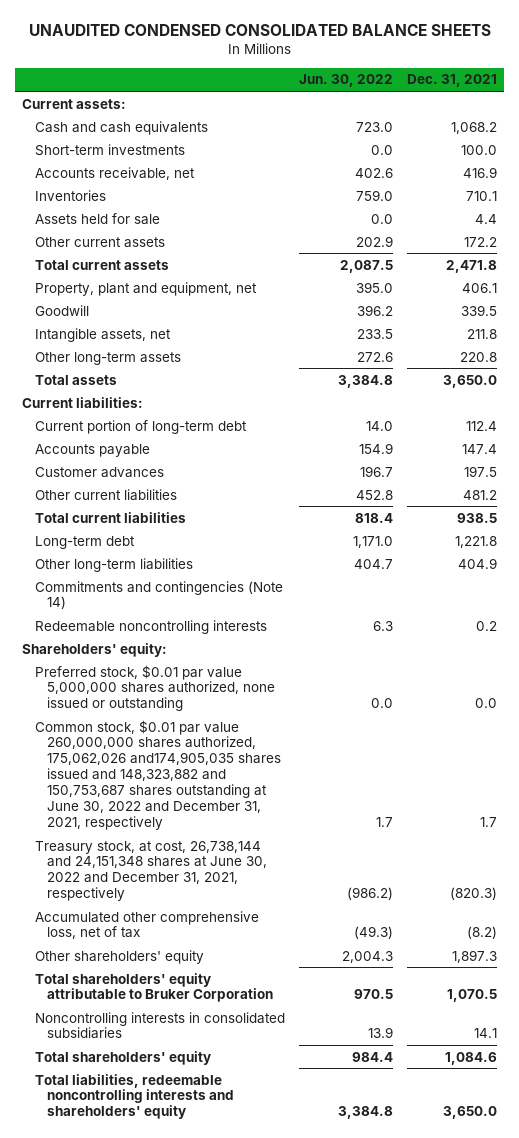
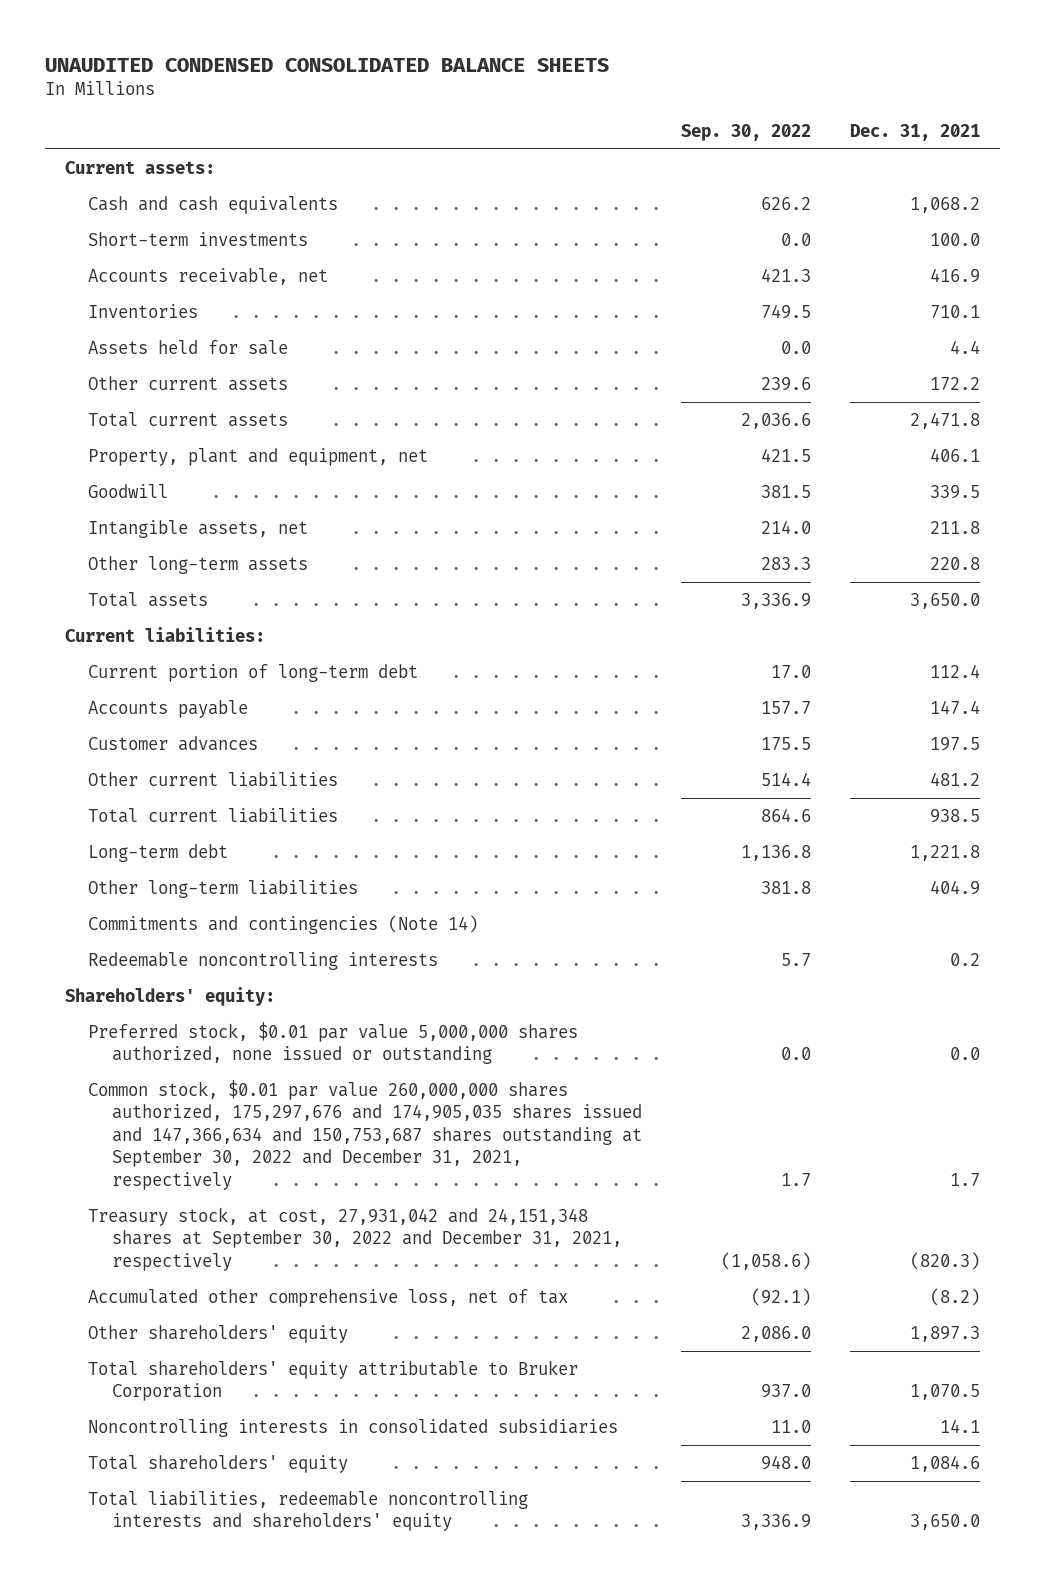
- | Jun. 30, 2022 | Dec. 31, 2021
+ | Sep. 30, 2022 | Dec. 31, 2021
- Common stock, $0.01 par value 260,000,000 shares authorized, 175,062,026 and174,905,035 shares issued and 148,323,882 and 150,753,687 shares outstanding at June 30, 2022 and December 31, 2021, respectively | 1.7 | 1.7
- Treasury stock, at cost, 26,738,144 and 24,151,348 shares at June 30, 2022 and December 31, 2021, respectively | (986.2) | (820.3)
+ Common stock, $0.01 par value 260,000,000 shares authorized, 175,297,676 and 174,905,035 shares issued and 147,366,634 and 150,753,687 shares outstanding at September 30, 2022 and December 31, 2021, respectively | 1.7 | 1.7
+ Treasury stock, at cost, 27,931,042 and 24,151,348 shares at September 30, 2022 and December 31, 2021, respectively | (1,058.6) | (820.3)

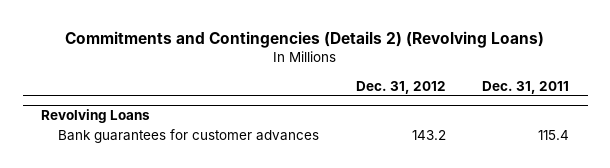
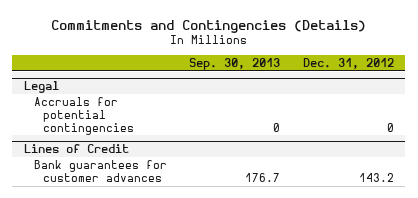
- Commitments and Contingencies (Details 2) (Revolving Loans)
+ Commitments and Contingencies (Details)
- | Dec. 31, 2012 | Dec. 31, 2011
+ | Sep. 30, 2013 | Dec. 31, 2012
- Revolving Loans
+ Legal
+ Accruals for potential contingencies | 0 | 0
+ Lines of Credit

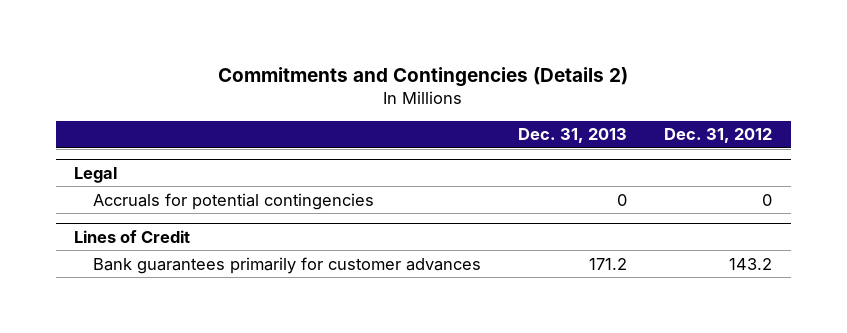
- Commitments and Contingencies (Details)
+ Commitments and Contingencies (Details 2)
- | Sep. 30, 2013 | Dec. 31, 2012
+ | Dec. 31, 2013 | Dec. 31, 2012
@ Lines of Credit
- Bank guarantees for customer advances | 176.7 | 143.2
+ Bank guarantees primarily for customer advances | 171.2 | 143.2

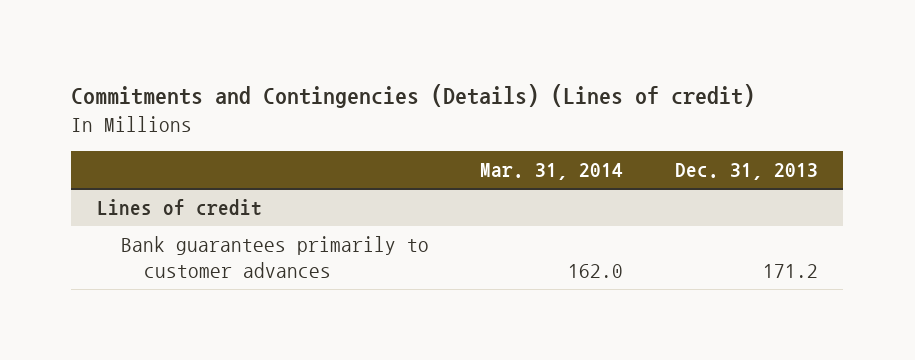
- Commitments and Contingencies (Details 2)
+ Commitments and Contingencies (Details) (Lines of credit)
- | Dec. 31, 2013 | Dec. 31, 2012
+ | Mar. 31, 2014 | Dec. 31, 2013
- Legal
- Accruals for potential contingencies | 0 | 0
- Lines of Credit
- Bank guarantees primarily for customer advances | 171.2 | 143.2
+ Lines of credit
+ Bank guarantees primarily to customer advances | 162.0 | 171.2

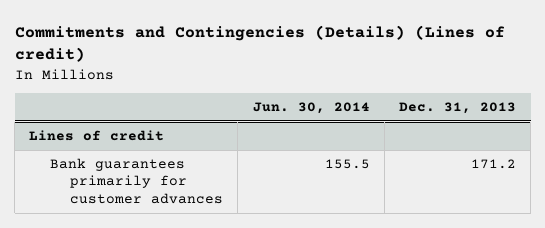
- | Mar. 31, 2014 | Dec. 31, 2013
+ | Jun. 30, 2014 | Dec. 31, 2013
@ Lines of credit
- Bank guarantees primarily to customer advances | 162.0 | 171.2
+ Bank guarantees primarily for customer advances | 155.5 | 171.2

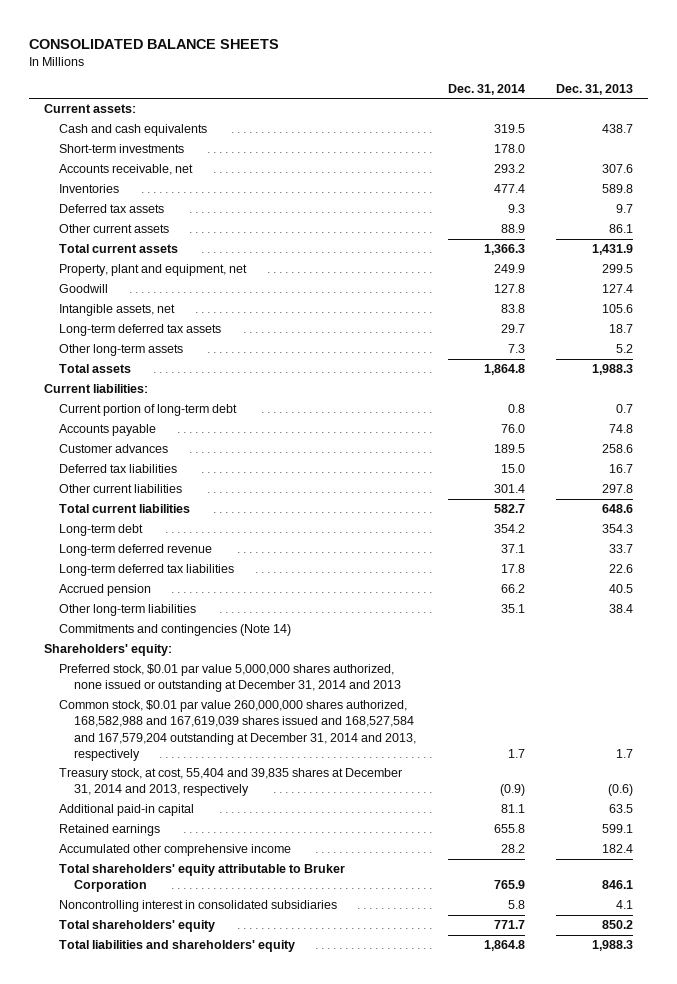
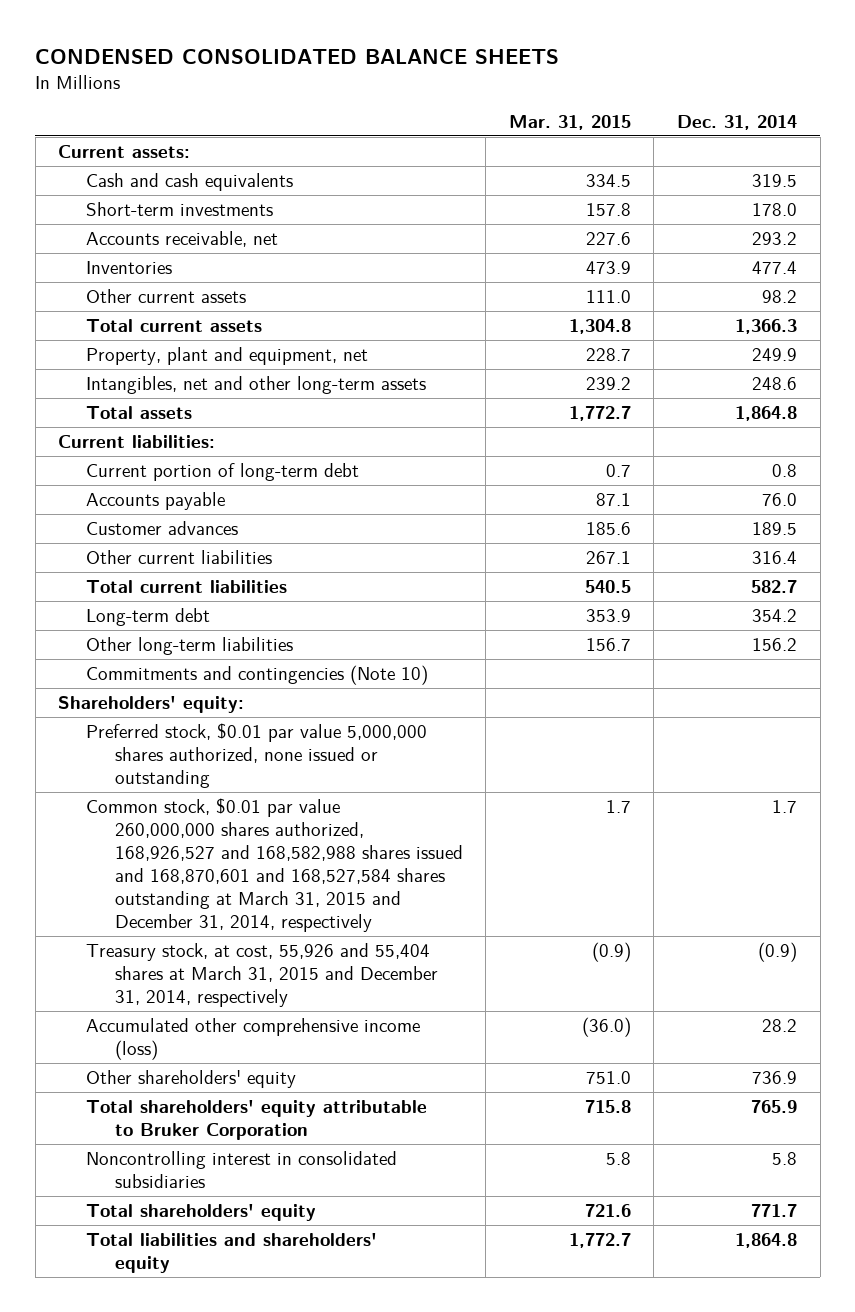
- CONSOLIDATED BALANCE SHEETS
+ CONDENSED CONSOLIDATED BALANCE SHEETS
- | Dec. 31, 2014 | Dec. 31, 2013
+ | Mar. 31, 2015 | Dec. 31, 2014
- Deferred tax assets | 9.3 | 9.7
- Other current assets | 88.9 | 86.1
+ Other current assets | 111.0 | 98.2
- Goodwill | 127.8 | 127.4
- Intangible assets, net | 83.8 | 105.6
- Long-term deferred tax assets | 29.7 | 18.7
- Other long-term assets | 7.3 | 5.2
+ Intangibles, net and other long-term assets | 239.2 | 248.6
- Deferred tax liabilities | 15.0 | 16.7
- Other current liabilities | 301.4 | 297.8
+ Other current liabilities | 267.1 | 316.4
- Long-term deferred revenue | 37.1 | 33.7
- Long-term deferred tax liabilities | 17.8 | 22.6
- Accrued pension | 66.2 | 40.5
- Other long-term liabilities | 35.1 | 38.4
- Commitments and contingencies (Note 14)
+ Other long-term liabilities | 156.7 | 156.2
+ Commitments and contingencies (Note 10)
- Preferred stock, $0.01 par value 5,000,000 shares authorized, none issued or outstanding at December 31, 2014 and 2013
- Common stock, $0.01 par value 260,000,000 shares authorized, 168,582,988 and 167,619,039 shares issued and 168,527,584 and 167,579,204 outstanding at December 31, 2014 and 2013, respectively | 1.7 | 1.7
- Treasury stock, at cost, 55,404 and 39,835 shares at December 31, 2014 and 2013, respectively | (0.9) | (0.6)
- Additional paid-in capital | 81.1 | 63.5
- Retained earnings | 655.8 | 599.1
- Accumulated other comprehensive income | 28.2 | 182.4
+ Preferred stock, $0.01 par value 5,000,000 shares authorized, none issued or outstanding
+ Common stock, $0.01 par value 260,000,000 shares authorized, 168,926,527 and 168,582,988 shares issued and 168,870,601 and 168,527,584 shares outstanding at March 31, 2015 and December 31, 2014, respectively | 1.7 | 1.7
+ Treasury stock, at cost, 55,926 and 55,404 shares at March 31, 2015 and December 31, 2014, respectively | (0.9) | (0.9)
+ Accumulated other comprehensive income (loss) | (36.0) | 28.2
+ Other shareholders' equity | 751.0 | 736.9

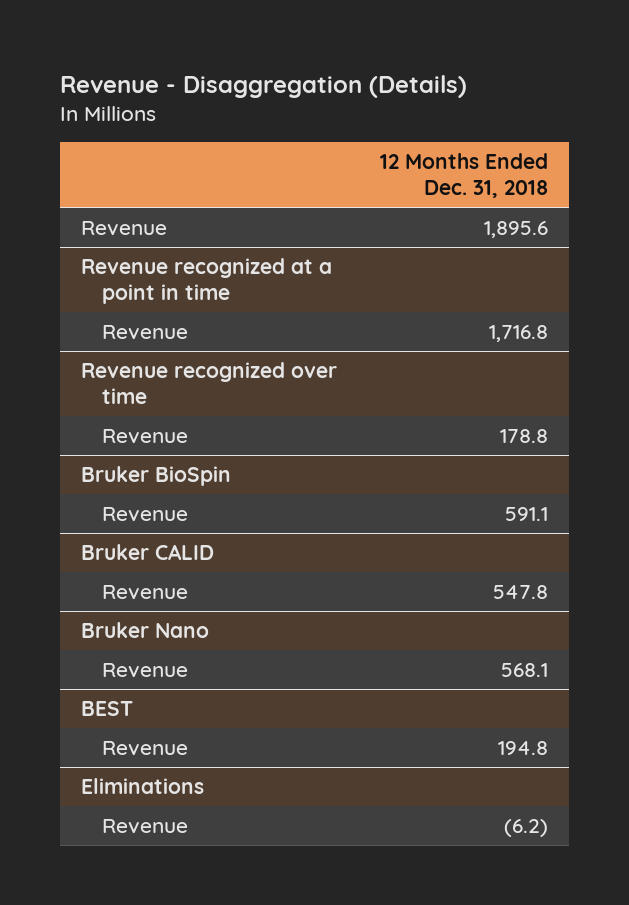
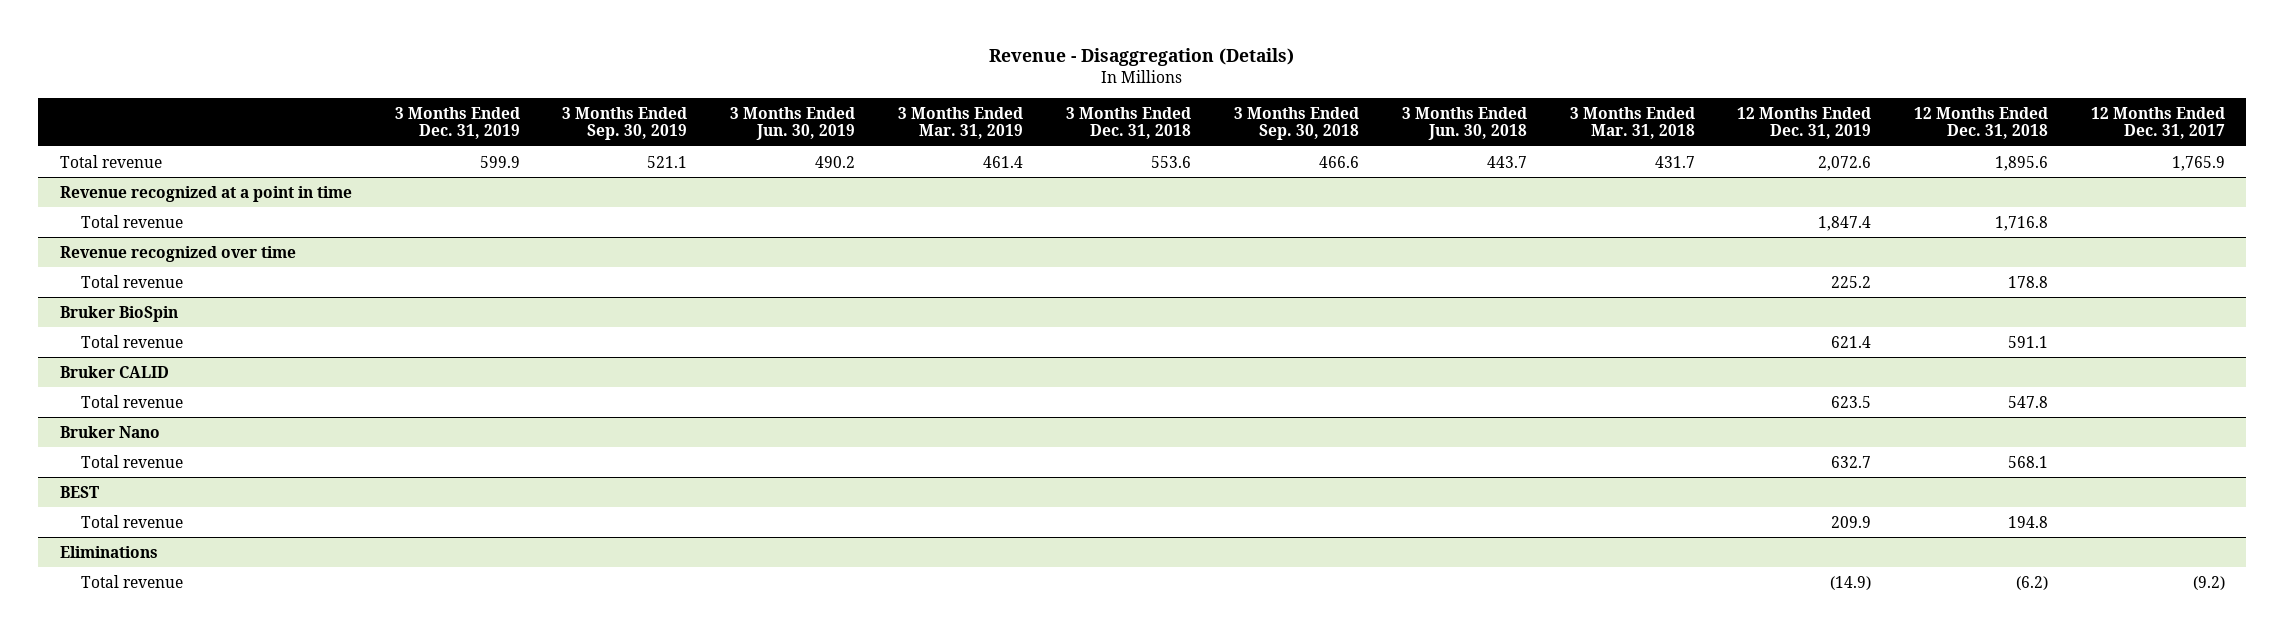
- | 12 Months Ended Dec. 31, 2018
+ | 3 Months Ended Dec. 31, 2019 | 3 Months Ended Sep. 30, 2019 | 3 Months Ended Jun. 30, 2019 | 3 Months Ended Mar. 31, 2019 | 3 Months Ended Dec. 31, 2018 | 3 Months Ended Sep. 30, 2018 | 3 Months Ended Jun. 30, 2018 | 3 Months Ended Mar. 31, 2018 | 12 Months Ended Dec. 31, 2019 | 12 Months Ended Dec. 31, 2018 | 12 Months Ended Dec. 31, 2017
- Revenue | 1,895.6
+ Total revenue | 599.9 | 521.1 | 490.2 | 461.4 | 553.6 | 466.6 | 443.7 | 431.7 | 2,072.6 | 1,895.6 | 1,765.9
@ Revenue recognized at a point in time
- Revenue | 1,716.8
+ Total revenue | | | | | | | | | 1,847.4 | 1,716.8 |
@ Revenue recognized over time
- Revenue | 178.8
+ Total revenue | | | | | | | | | 225.2 | 178.8 |
@ Bruker BioSpin
- Revenue | 591.1
+ Total revenue | | | | | | | | | 621.4 | 591.1 |
@ Bruker CALID
- Revenue | 547.8
+ Total revenue | | | | | | | | | 623.5 | 547.8 |
@ Bruker Nano
- Revenue | 568.1
+ Total revenue | | | | | | | | | 632.7 | 568.1 |
@ BEST
- Revenue | 194.8
+ Total revenue | | | | | | | | | 209.9 | 194.8 |
@ Eliminations
- Revenue | (6.2)
+ Total revenue | | | | | | | | | (14.9) | (6.2) | (9.2)

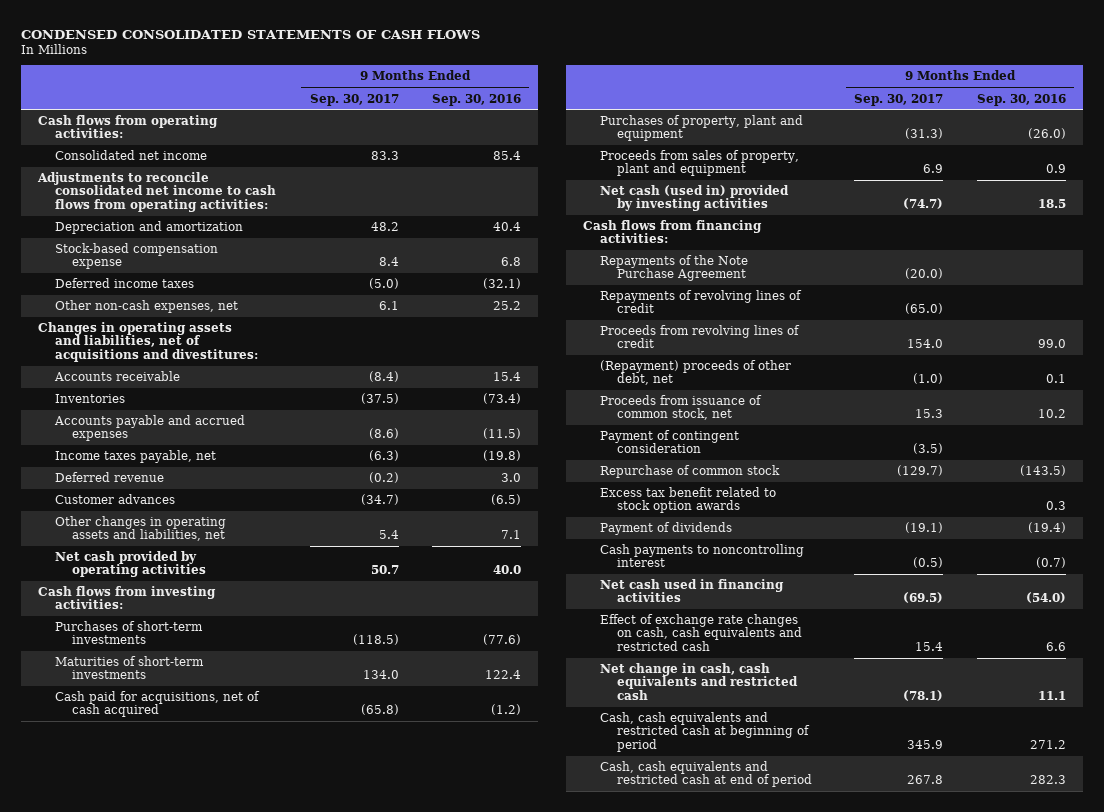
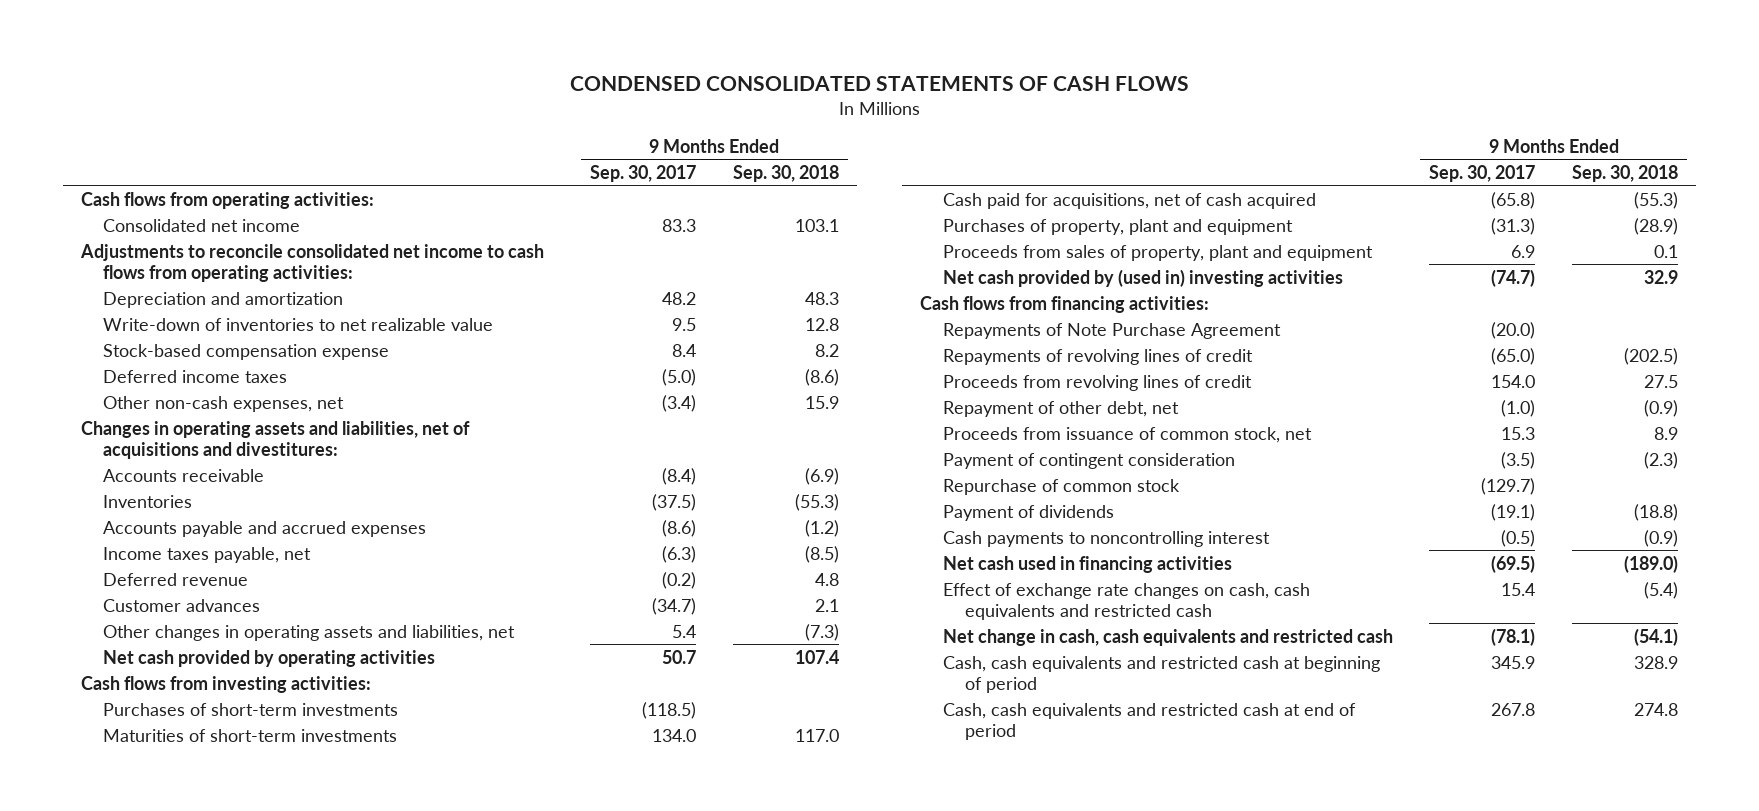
- | 9 Months Ended Sep. 30, 2017 | 9 Months Ended Sep. 30, 2016
+ | 9 Months Ended Sep. 30, 2017 | 9 Months Ended Sep. 30, 2018
+ Write-down of inventories to net realizable value | 9.5 | 12.8
- Other non-cash expenses, net | 6.1 | 25.2
+ Other non-cash expenses, net | (3.4) | 15.9
- Net cash (used in) provided by investing activities | (74.7) | 18.5
+ Net cash provided by (used in) investing activities | (74.7) | 32.9
- Repayments of the Note Purchase Agreement | (20.0) |
+ Repayments of Note Purchase Agreement | (20.0) |
- (Repayment) proceeds of other debt, net | (1.0) | 0.1
+ Repayment of other debt, net | (1.0) | (0.9)
- Excess tax benefit related to stock option awards | | 0.3

